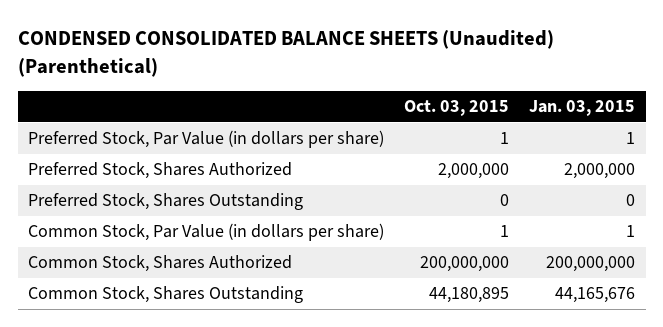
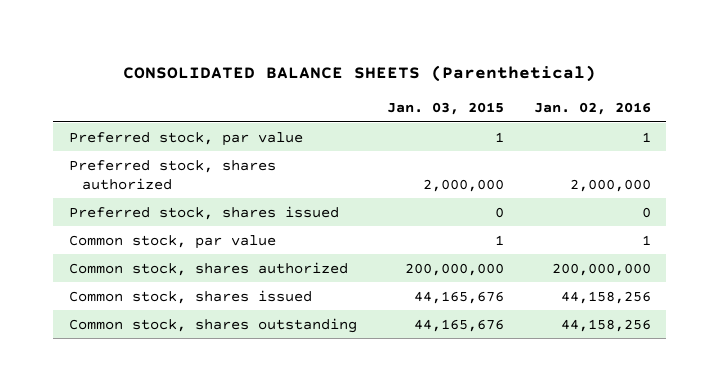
- CONDENSED CONSOLIDATED BALANCE SHEETS (Unaudited) (Parenthetical)
+ CONSOLIDATED BALANCE SHEETS (Parenthetical)
- | Oct. 03, 2015 | Jan. 03, 2015
+ | Jan. 03, 2015 | Jan. 02, 2016
- Preferred Stock, Par Value (in dollars per share) | 1 | 1
- Preferred Stock, Shares Authorized | 2,000,000 | 2,000,000
- Preferred Stock, Shares Outstanding | 0 | 0
- Common Stock, Par Value (in dollars per share) | 1 | 1
- Common Stock, Shares Authorized | 200,000,000 | 200,000,000
- Common Stock, Shares Outstanding | 44,180,895 | 44,165,676
+ Preferred stock, par value | 1 | 1
+ Preferred stock, shares authorized | 2,000,000 | 2,000,000
+ Preferred stock, shares issued | 0 | 0
+ Common stock, par value | 1 | 1
+ Common stock, shares authorized | 200,000,000 | 200,000,000
+ Common stock, shares issued | 44,165,676 | 44,158,256
+ Common stock, shares outstanding | 44,165,676 | 44,158,256

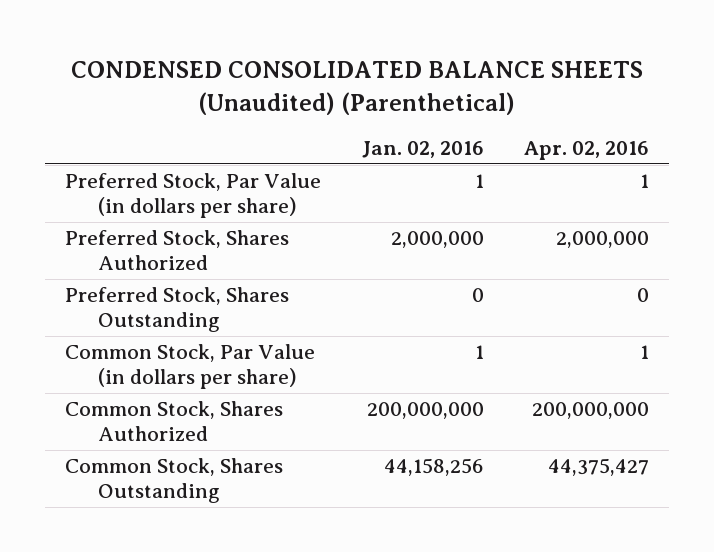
- CONSOLIDATED BALANCE SHEETS (Parenthetical)
+ CONDENSED CONSOLIDATED BALANCE SHEETS (Unaudited) (Parenthetical)
- | Jan. 03, 2015 | Jan. 02, 2016
+ | Jan. 02, 2016 | Apr. 02, 2016
- Preferred stock, par value | 1 | 1
- Preferred stock, shares authorized | 2,000,000 | 2,000,000
- Preferred stock, shares issued | 0 | 0
- Common stock, par value | 1 | 1
- Common stock, shares authorized | 200,000,000 | 200,000,000
- Common stock, shares issued | 44,165,676 | 44,158,256
- Common stock, shares outstanding | 44,165,676 | 44,158,256
+ Preferred Stock, Par Value (in dollars per share) | 1 | 1
+ Preferred Stock, Shares Authorized | 2,000,000 | 2,000,000
+ Preferred Stock, Shares Outstanding | 0 | 0
+ Common Stock, Par Value (in dollars per share) | 1 | 1
+ Common Stock, Shares Authorized | 200,000,000 | 200,000,000
+ Common Stock, Shares Outstanding | 44,158,256 | 44,375,427

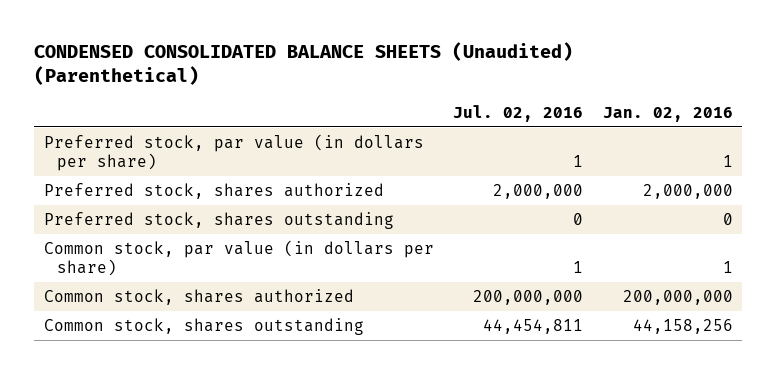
- | Jan. 02, 2016 | Apr. 02, 2016
+ | Jul. 02, 2016 | Jan. 02, 2016
- Preferred Stock, Par Value (in dollars per share) | 1 | 1
- Preferred Stock, Shares Authorized | 2,000,000 | 2,000,000
- Preferred Stock, Shares Outstanding | 0 | 0
- Common Stock, Par Value (in dollars per share) | 1 | 1
- Common Stock, Shares Authorized | 200,000,000 | 200,000,000
- Common Stock, Shares Outstanding | 44,158,256 | 44,375,427
+ Preferred stock, par value (in dollars per share) | 1 | 1
+ Preferred stock, shares authorized | 2,000,000 | 2,000,000
+ Preferred stock, shares outstanding | 0 | 0
+ Common stock, par value (in dollars per share) | 1 | 1
+ Common stock, shares authorized | 200,000,000 | 200,000,000
+ Common stock, shares outstanding | 44,454,811 | 44,158,256

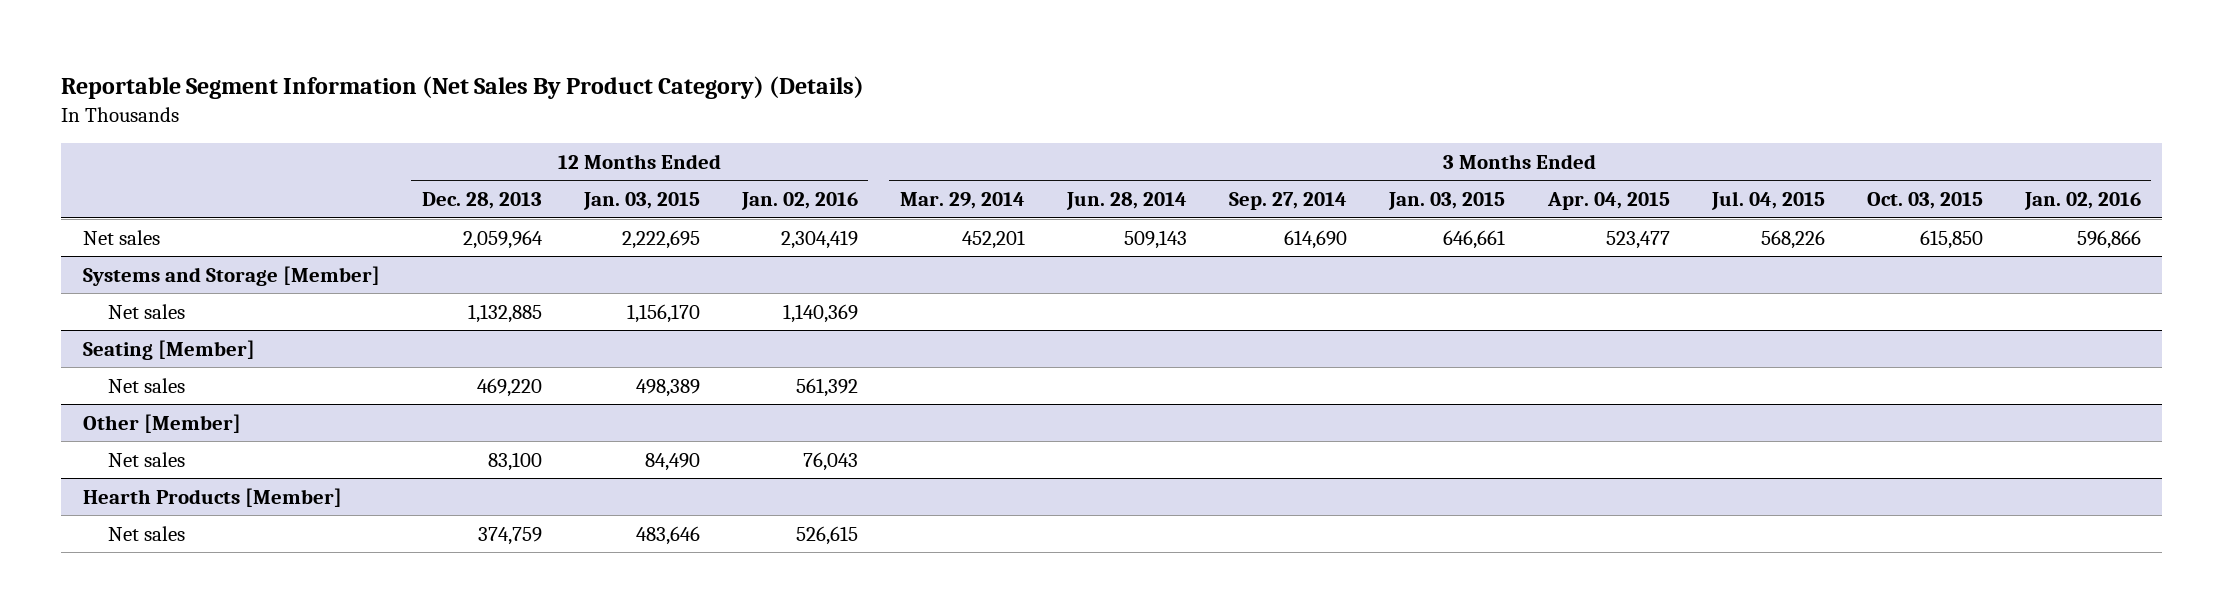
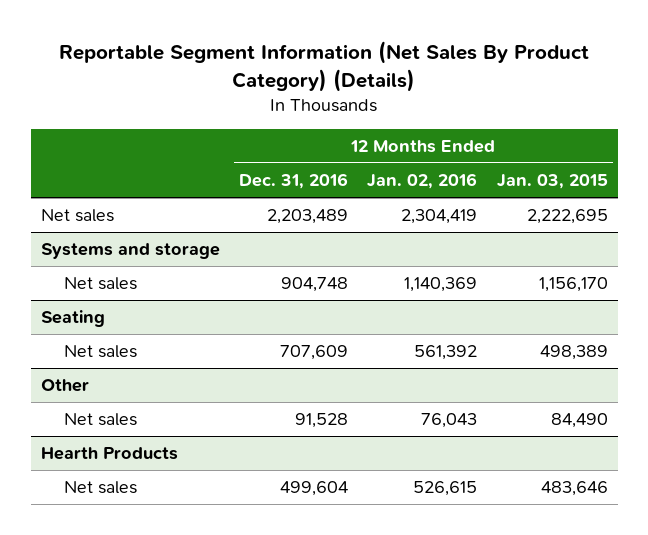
- | 12 Months Ended Dec. 28, 2013 | 12 Months Ended Jan. 03, 2015 | 12 Months Ended Jan. 02, 2016 | 3 Months Ended Mar. 29, 2014 | 3 Months Ended Jun. 28, 2014 | 3 Months Ended Sep. 27, 2014 | 3 Months Ended Jan. 03, 2015 | 3 Months Ended Apr. 04, 2015 | 3 Months Ended Jul. 04, 2015 | 3 Months Ended Oct. 03, 2015 | 3 Months Ended Jan. 02, 2016
+ | 12 Months Ended Dec. 31, 2016 | 12 Months Ended Jan. 02, 2016 | 12 Months Ended Jan. 03, 2015
- Systems and Storage [Member]
+ Systems and storage
- Seating [Member]
+ Seating
- Other [Member]
+ Other
- Hearth Products [Member]
+ Hearth Products

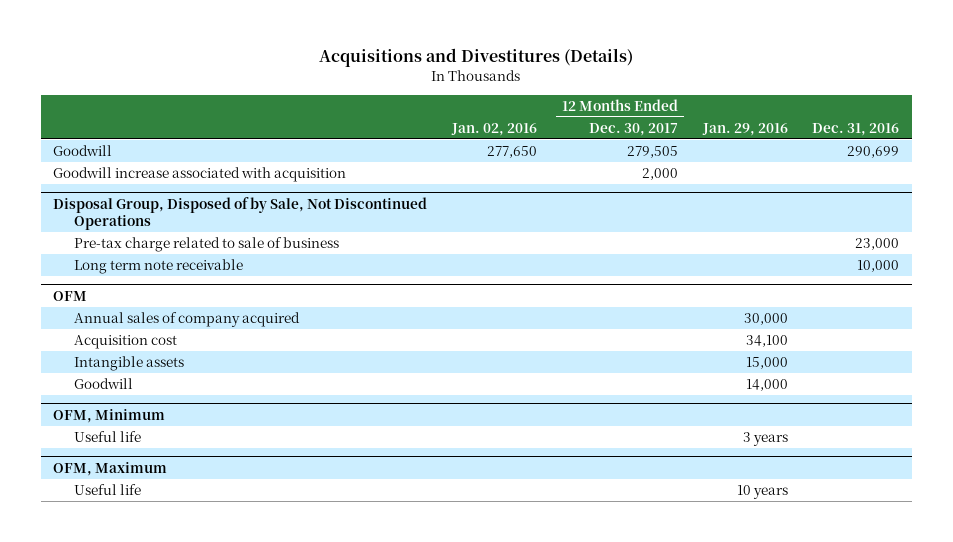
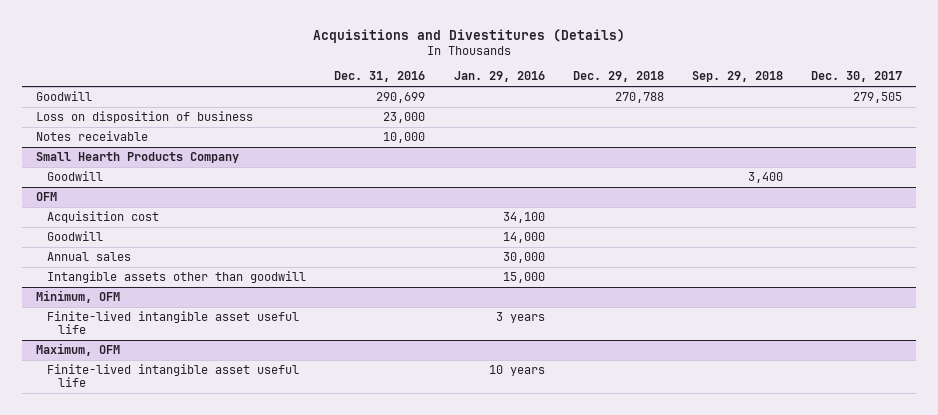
- | Jan. 02, 2016 | 12 Months Ended Dec. 30, 2017 | Jan. 29, 2016 | Dec. 31, 2016
+ | Dec. 31, 2016 | Jan. 29, 2016 | Dec. 29, 2018 | Sep. 29, 2018 | Dec. 30, 2017
- Goodwill increase associated with acquisition | | 2,000 | |
- Disposal Group, Disposed of by Sale, Not Discontinued Operations
- Pre-tax charge related to sale of business | | | | 23,000
- Long term note receivable | | | | 10,000
+ Loss on disposition of business | 23,000 | | | |
+ Notes receivable | 10,000 | | | |
+ Small Hearth Products Company
+ Goodwill | | | | 3,400 |
@ OFM
- Annual sales of company acquired | | | 30,000 |
- Intangible assets | | | 15,000 |
- OFM, Minimum
- Useful life | | | 3 years |
- OFM, Maximum
- Useful life | | | 10 years |
@ OFM
+ Annual sales | | 30,000 | | |
+ Intangible assets other than goodwill | | 15,000 | | |
+ Minimum, OFM
+ Finite-lived intangible asset useful life | | 3 years | | |
+ Maximum, OFM
+ Finite-lived intangible asset useful life | | 10 years | | |

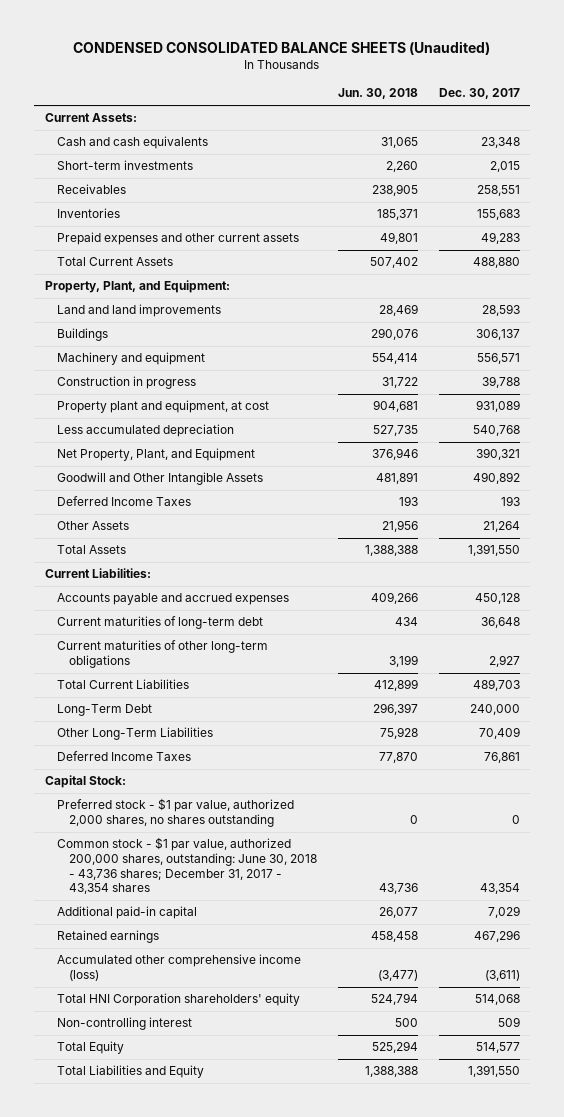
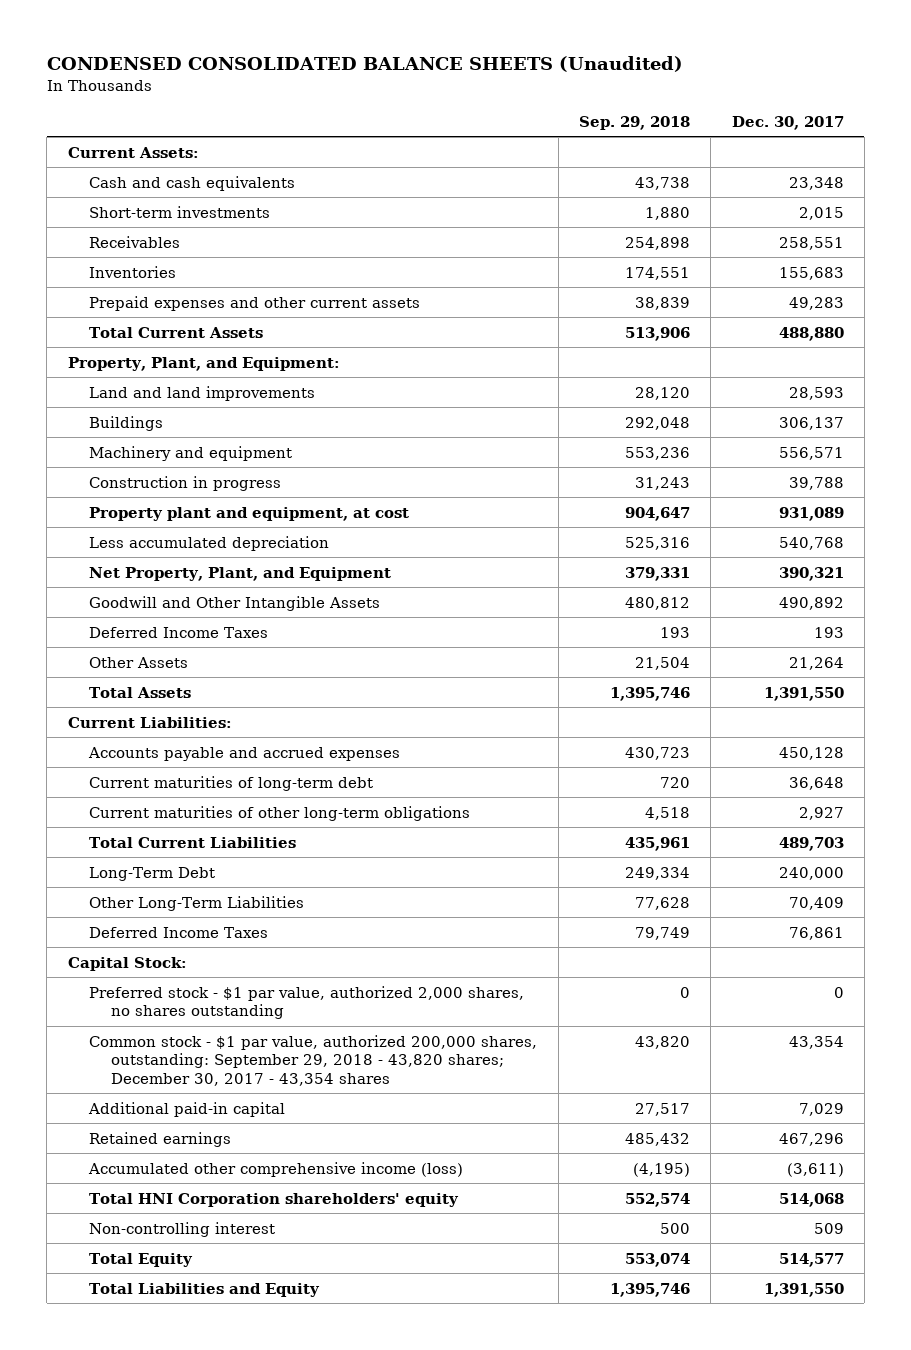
- | Jun. 30, 2018 | Dec. 30, 2017
+ | Sep. 29, 2018 | Dec. 30, 2017
- Common stock - $1 par value, authorized 200,000 shares, outstanding: June 30, 2018 - 43,736 shares; December 31, 2017 - 43,354 shares | 43,736 | 43,354
+ Common stock - $1 par value, authorized 200,000 shares, outstanding: September 29, 2018 - 43,820 shares; December 30, 2017 - 43,354 shares | 43,820 | 43,354

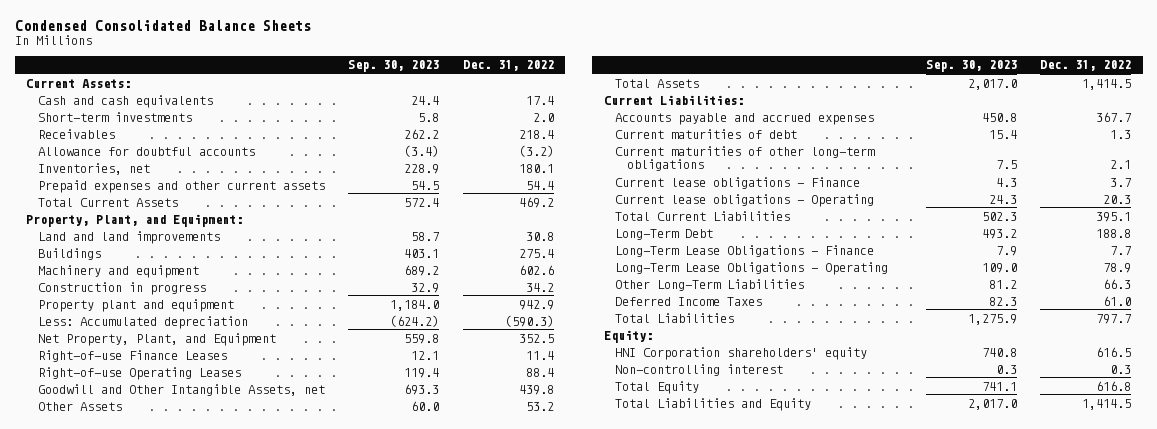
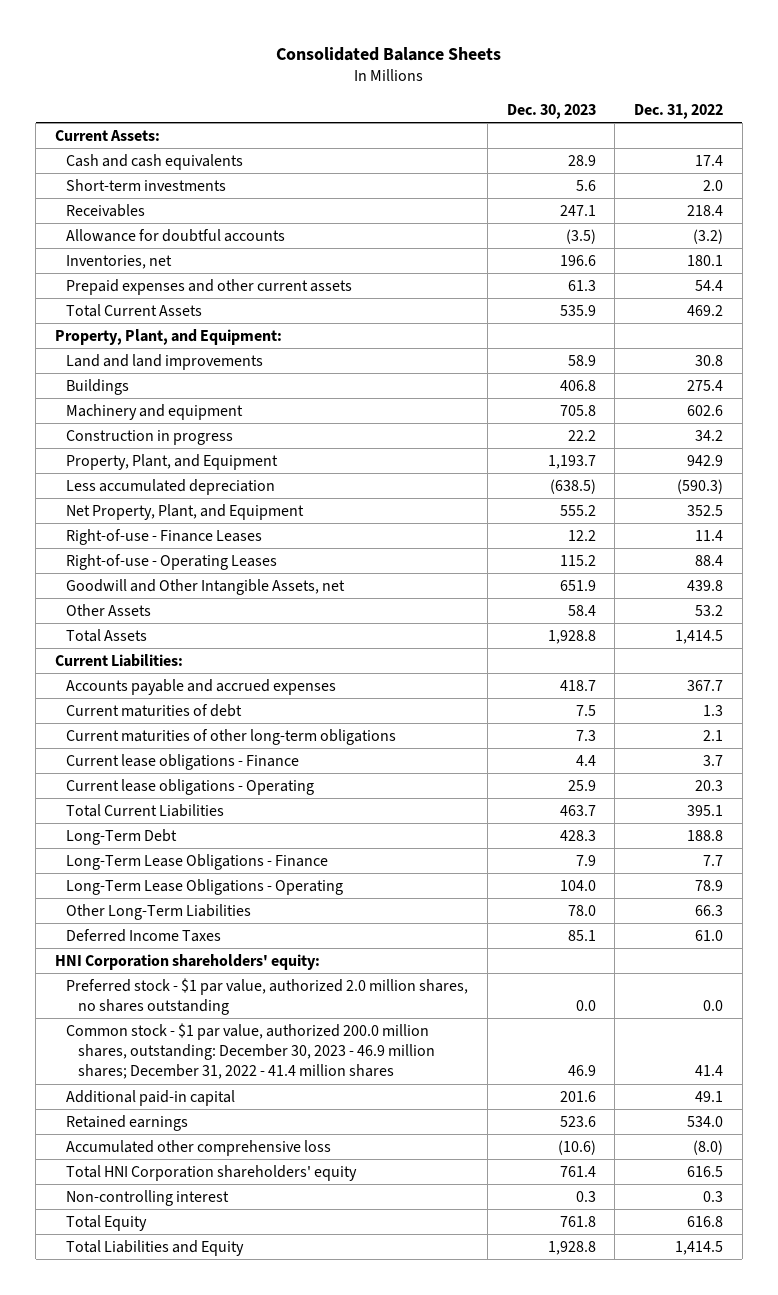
- Condensed Consolidated Balance Sheets
+ Consolidated Balance Sheets
- | Sep. 30, 2023 | Dec. 31, 2022
+ | Dec. 30, 2023 | Dec. 31, 2022
- Property plant and equipment | 1,184.0 | 942.9
- Less: Accumulated depreciation | (624.2) | (590.3)
+ Property, Plant, and Equipment | 1,193.7 | 942.9
+ Less accumulated depreciation | (638.5) | (590.3)
- Right-of-use Finance Leases | 12.1 | 11.4
- Right-of-use Operating Leases | 119.4 | 88.4
+ Right-of-use - Finance Leases | 12.2 | 11.4
+ Right-of-use - Operating Leases | 115.2 | 88.4
- Total Liabilities | 1,275.9 | 797.7
- Equity:
- HNI Corporation shareholders' equity | 740.8 | 616.5
+ HNI Corporation shareholders' equity:
+ Preferred stock - $1 par value, authorized 2.0 million shares, no shares outstanding | 0.0 | 0.0
+ Common stock - $1 par value, authorized 200.0 million shares, outstanding: December 30, 2023 - 46.9 million shares; December 31, 2022 - 41.4 million shares | 46.9 | 41.4
+ Additional paid-in capital | 201.6 | 49.1
+ Retained earnings | 523.6 | 534.0
+ Accumulated other comprehensive loss | (10.6) | (8.0)
+ Total HNI Corporation shareholders' equity | 761.4 | 616.5

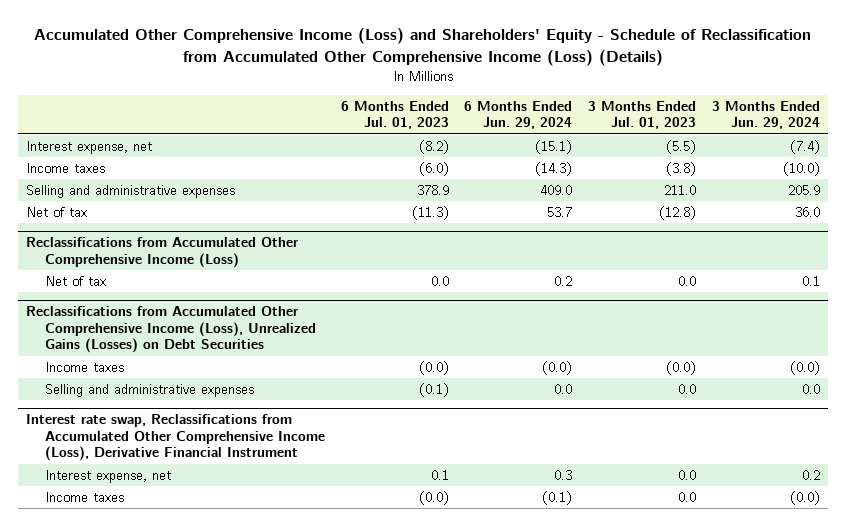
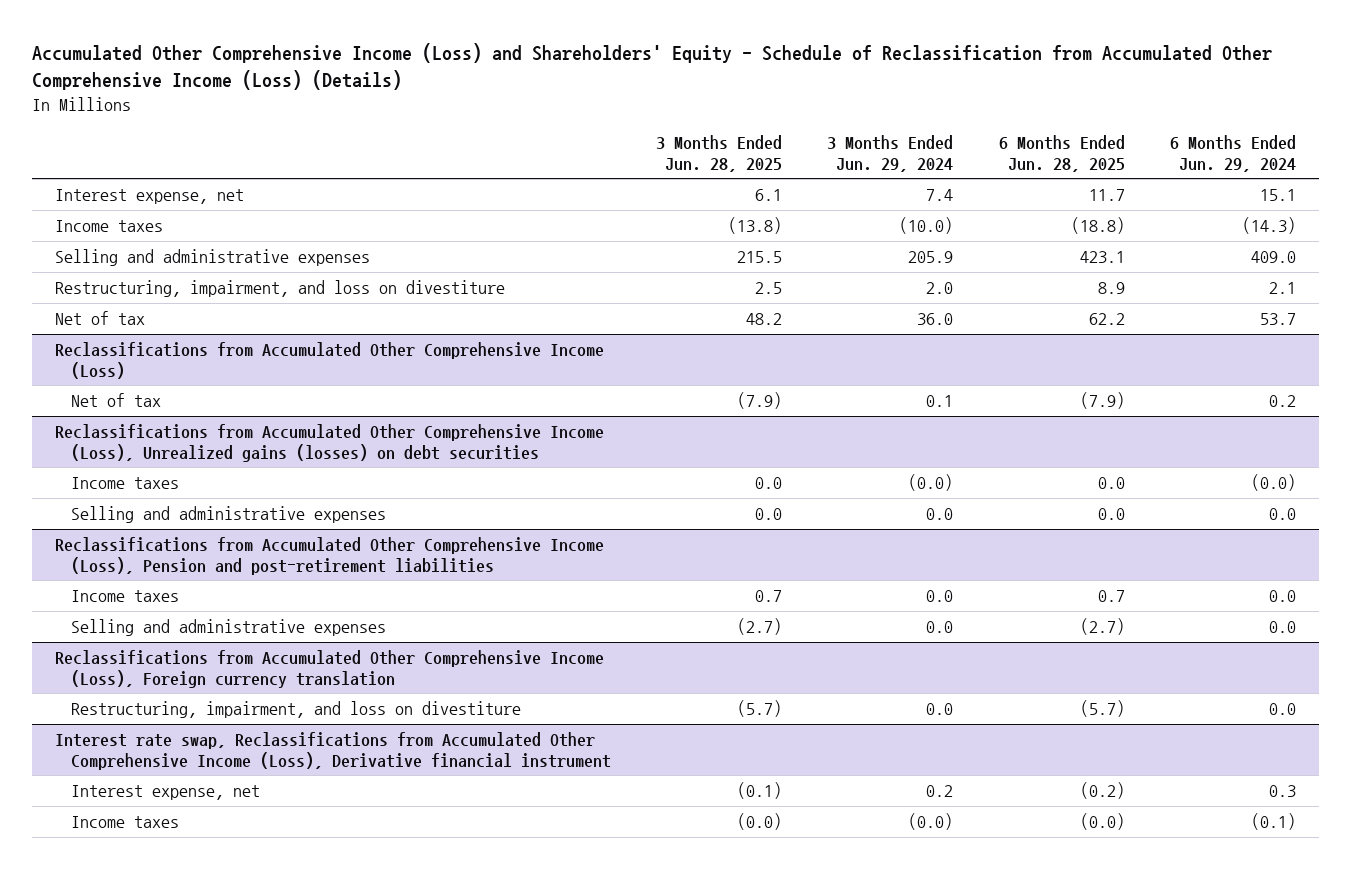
- | 6 Months Ended Jul. 01, 2023 | 6 Months Ended Jun. 29, 2024 | 3 Months Ended Jul. 01, 2023 | 3 Months Ended Jun. 29, 2024
+ | 3 Months Ended Jun. 28, 2025 | 3 Months Ended Jun. 29, 2024 | 6 Months Ended Jun. 28, 2025 | 6 Months Ended Jun. 29, 2024
- Interest expense, net | (8.2) | (15.1) | (5.5) | (7.4)
+ Interest expense, net | 6.1 | 7.4 | 11.7 | 15.1
+ Restructuring, impairment, and loss on divestiture | 2.5 | 2.0 | 8.9 | 2.1
- Reclassifications from Accumulated Other Comprehensive Income (Loss), Unrealized Gains (Losses) on Debt Securities
+ Reclassifications from Accumulated Other Comprehensive Income (Loss), Unrealized gains (losses) on debt securities
- Interest rate swap, Reclassifications from Accumulated Other Comprehensive Income (Loss), Derivative Financial Instrument
+ Reclassifications from Accumulated Other Comprehensive Income (Loss), Pension and post-retirement liabilities
+ Income taxes | 0.7 | 0.0 | 0.7 | 0.0
+ Selling and administrative expenses | (2.7) | 0.0 | (2.7) | 0.0
+ Reclassifications from Accumulated Other Comprehensive Income (Loss), Foreign currency translation
+ Restructuring, impairment, and loss on divestiture | (5.7) | 0.0 | (5.7) | 0.0
+ Interest rate swap, Reclassifications from Accumulated Other Comprehensive Income (Loss), Derivative financial instrument

